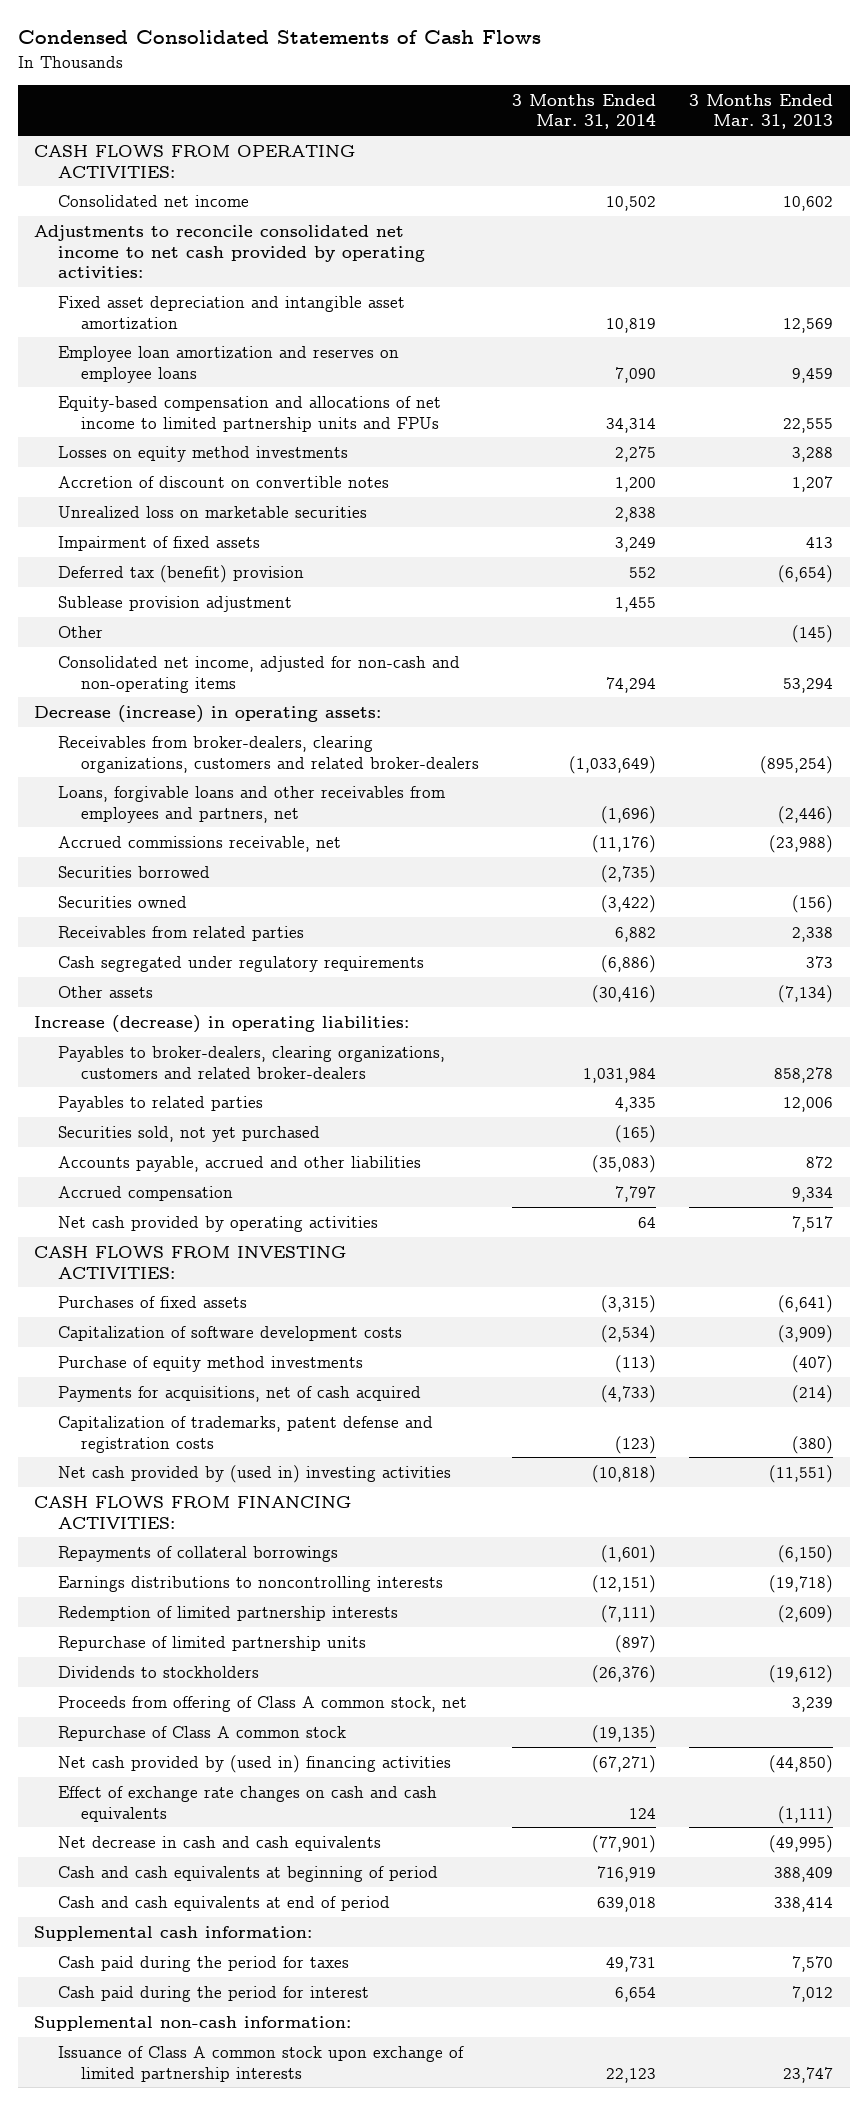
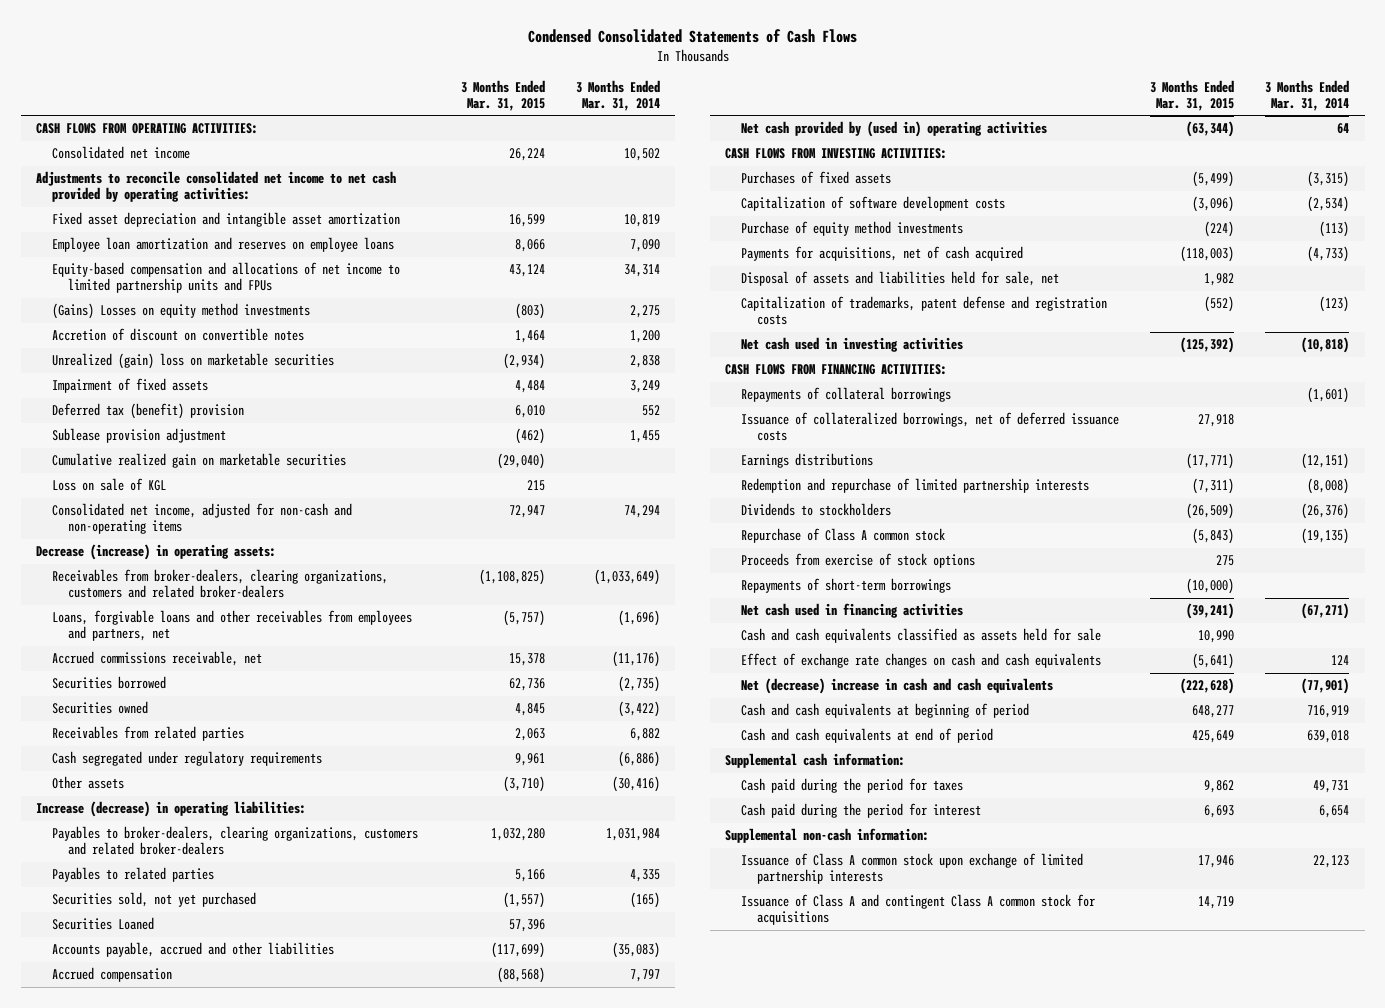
- | 3 Months Ended Mar. 31, 2014 | 3 Months Ended Mar. 31, 2013
+ | 3 Months Ended Mar. 31, 2015 | 3 Months Ended Mar. 31, 2014
- Losses on equity method investments | 2,275 | 3,288
+ (Gains) Losses on equity method investments | (803) | 2,275
- Unrealized loss on marketable securities | 2,838 |
+ Unrealized (gain) loss on marketable securities | (2,934) | 2,838
- Other | | (145)
+ Cumulative realized gain on marketable securities | (29,040) |
+ Loss on sale of KGL | 215 |
+ Securities Loaned | 57,396 |
- Net cash provided by operating activities | 64 | 7,517
+ Net cash provided by (used in) operating activities | (63,344) | 64
+ Disposal of assets and liabilities held for sale, net | 1,982 |
- Net cash provided by (used in) investing activities | (10,818) | (11,551)
+ Net cash used in investing activities | (125,392) | (10,818)
- Earnings distributions to noncontrolling interests | (12,151) | (19,718)
- Redemption of limited partnership interests | (7,111) | (2,609)
- Repurchase of limited partnership units | (897) |
+ Issuance of collateralized borrowings, net of deferred issuance costs | 27,918 |
+ Earnings distributions | (17,771) | (12,151)
+ Redemption and repurchase of limited partnership interests | (7,311) | (8,008)
- Proceeds from offering of Class A common stock, net | | 3,239
- Net cash provided by (used in) financing activities | (67,271) | (44,850)
+ Proceeds from exercise of stock options | 275 |
+ Repayments of short-term borrowings | (10,000) |
+ Net cash used in financing activities | (39,241) | (67,271)
+ Cash and cash equivalents classified as assets held for sale | 10,990 |
- Net decrease in cash and cash equivalents | (77,901) | (49,995)
+ Net (decrease) increase in cash and cash equivalents | (222,628) | (77,901)
+ Issuance of Class A and contingent Class A common stock for acquisitions | 14,719 |

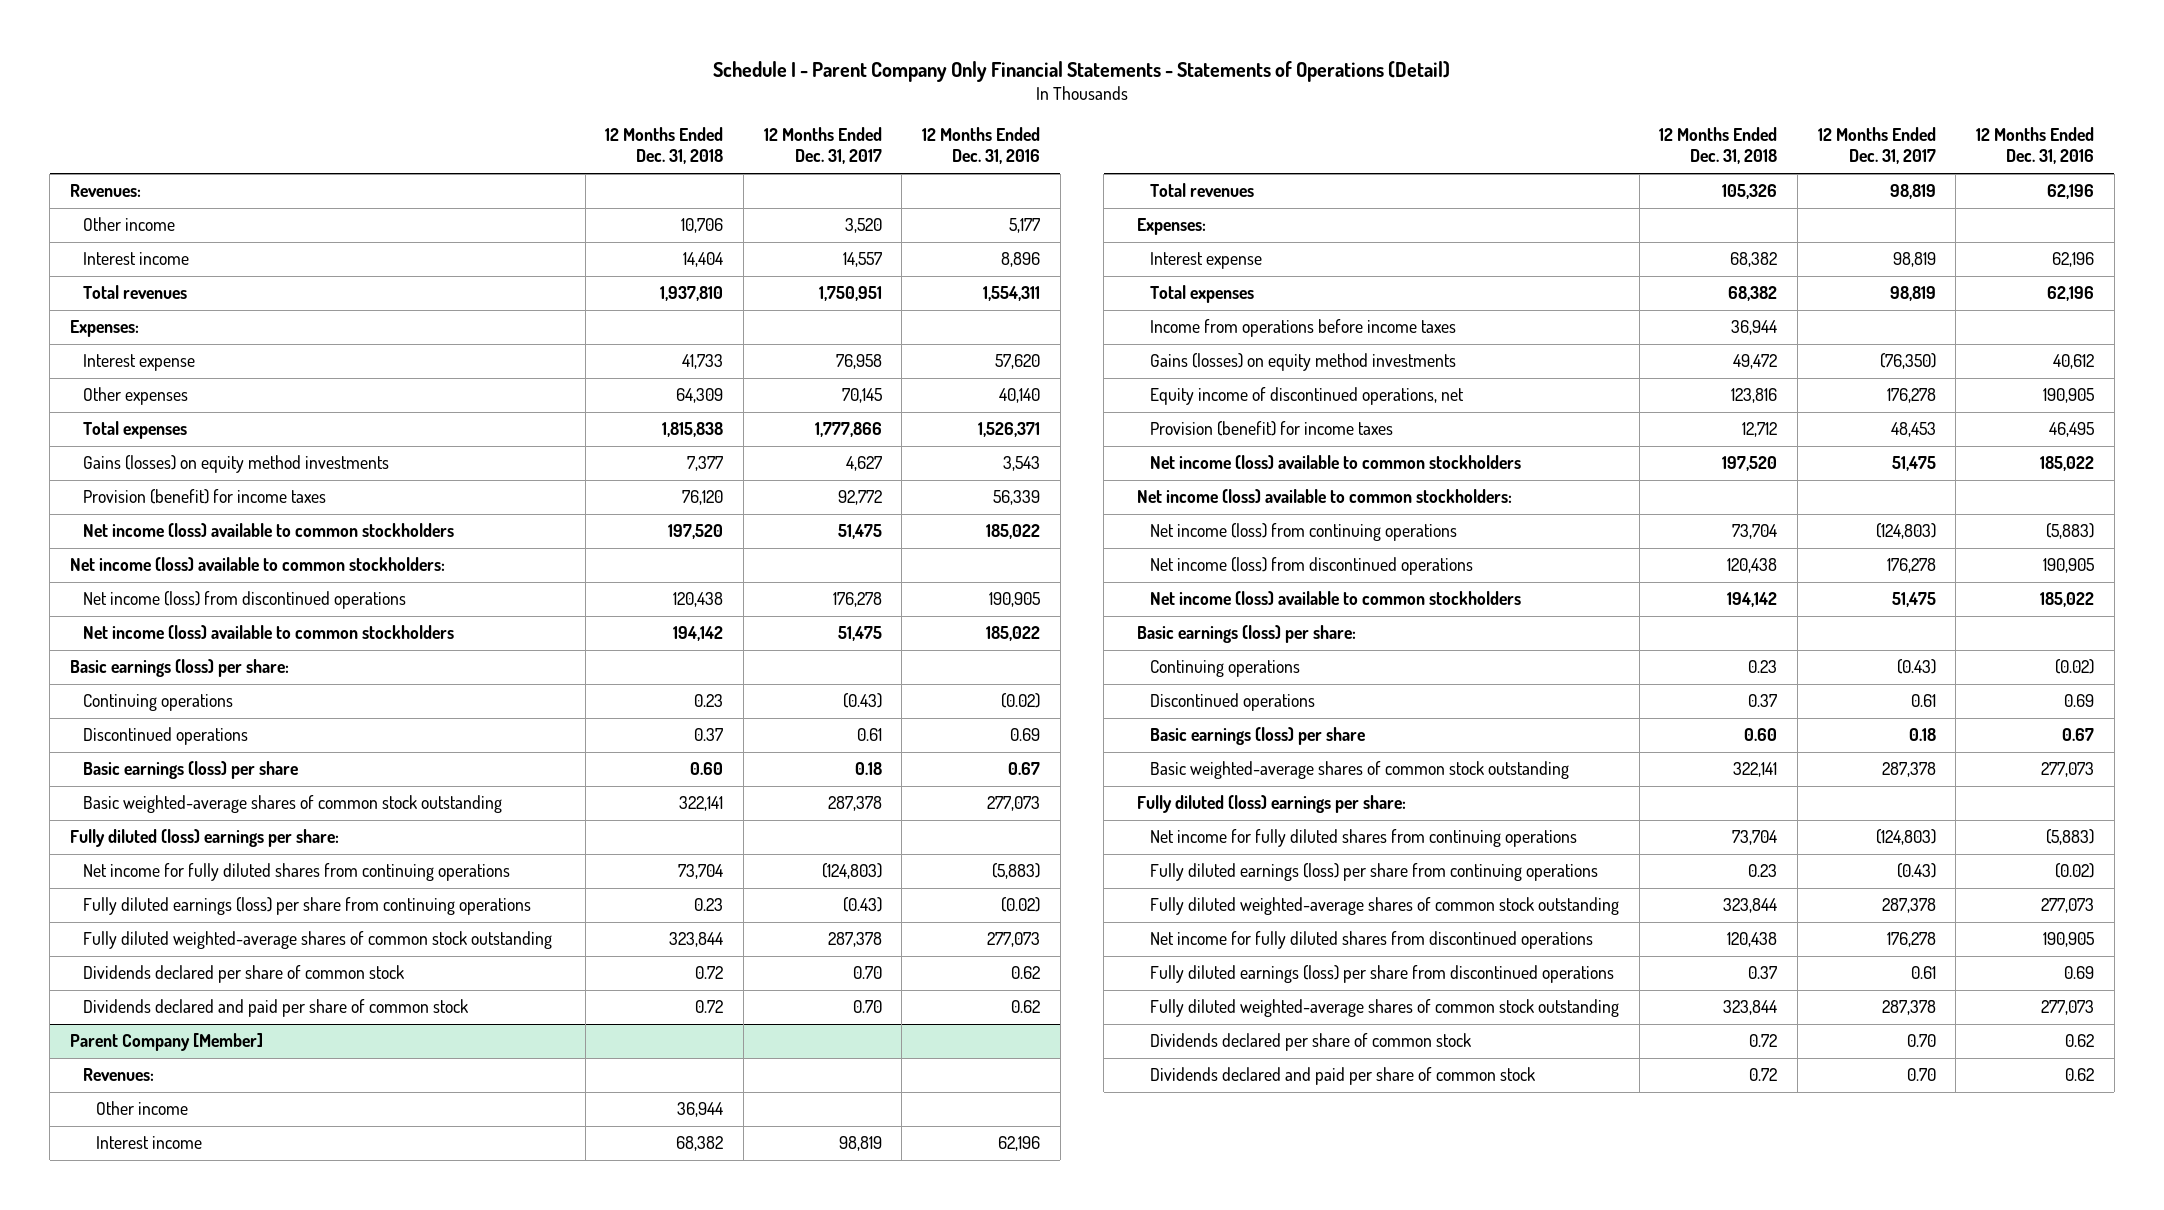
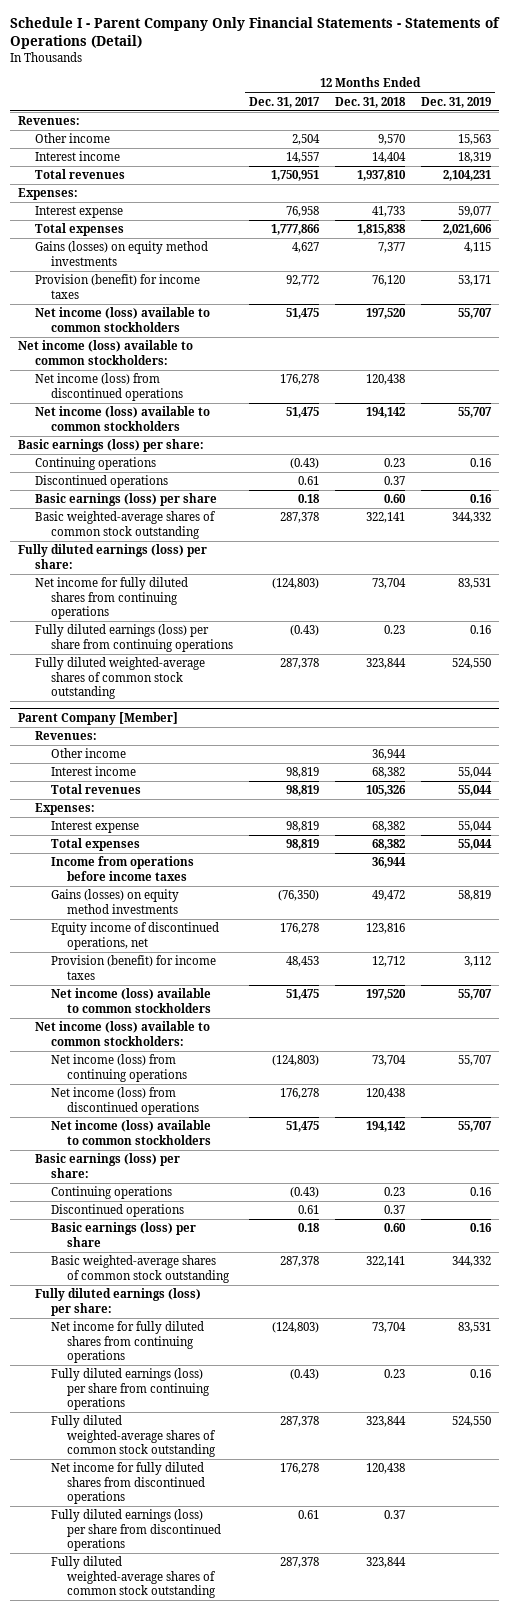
- | 12 Months Ended Dec. 31, 2018 | 12 Months Ended Dec. 31, 2017 | 12 Months Ended Dec. 31, 2016
+ | 12 Months Ended Dec. 31, 2017 | 12 Months Ended Dec. 31, 2018 | 12 Months Ended Dec. 31, 2019
- Other income | 10,706 | 3,520 | 5,177
+ Other income | 2,504 | 9,570 | 15,563
- Other expenses | 64,309 | 70,145 | 40,140
- Fully diluted (loss) earnings per share:
+ Fully diluted earnings (loss) per share:
- Dividends declared per share of common stock | 0.72 | 0.70 | 0.62
- Dividends declared and paid per share of common stock | 0.72 | 0.70 | 0.62
@ Parent Company [Member]
- Fully diluted (loss) earnings per share:
+ Fully diluted earnings (loss) per share:
- Dividends declared per share of common stock | 0.72 | 0.70 | 0.62
- Dividends declared and paid per share of common stock | 0.72 | 0.70 | 0.62

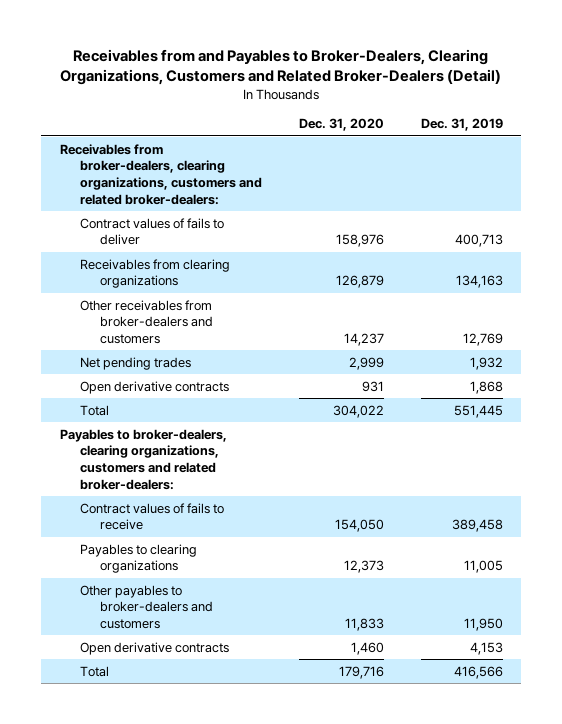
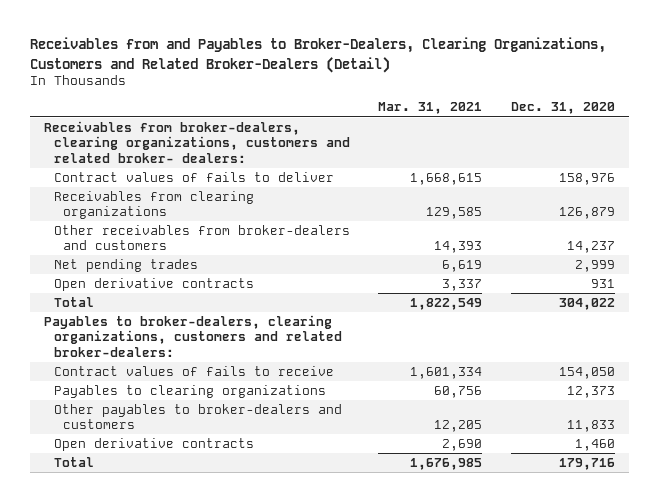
- | Dec. 31, 2020 | Dec. 31, 2019
+ | Mar. 31, 2021 | Dec. 31, 2020
- Receivables from broker-dealers, clearing organizations, customers and related broker-dealers:
+ Receivables from broker-dealers, clearing organizations, customers and related broker- dealers:

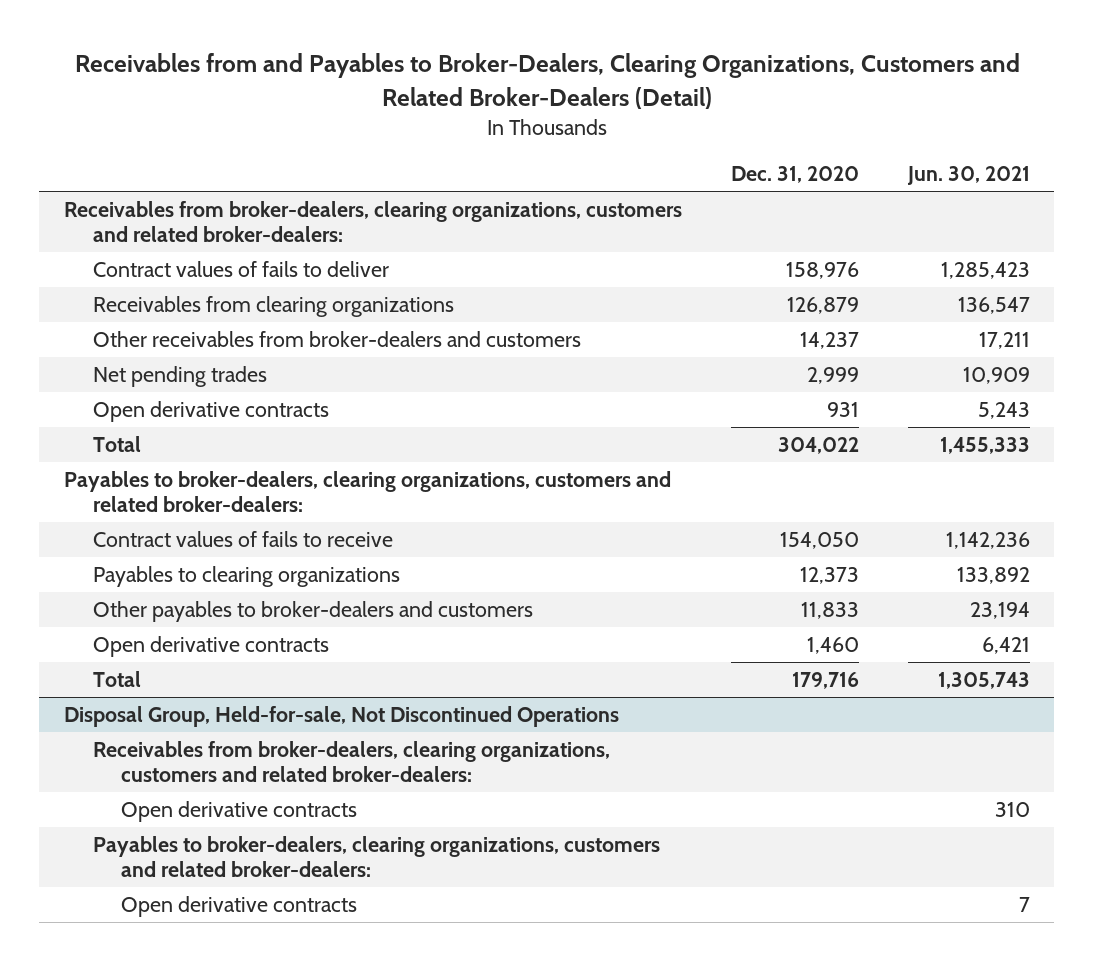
- | Mar. 31, 2021 | Dec. 31, 2020
+ | Dec. 31, 2020 | Jun. 30, 2021
- Receivables from broker-dealers, clearing organizations, customers and related broker- dealers:
+ Receivables from broker-dealers, clearing organizations, customers and related broker-dealers:
+ Disposal Group, Held-for-sale, Not Discontinued Operations
+ Receivables from broker-dealers, clearing organizations, customers and related broker-dealers:
+ Open derivative contracts | | 310
+ Payables to broker-dealers, clearing organizations, customers and related broker-dealers:
+ Open derivative contracts | | 7

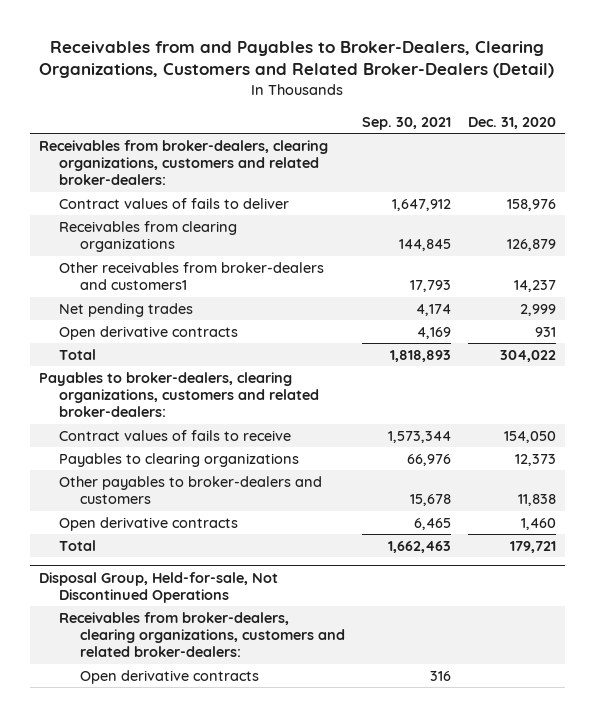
- | Dec. 31, 2020 | Jun. 30, 2021
+ | Sep. 30, 2021 | Dec. 31, 2020
- Other receivables from broker-dealers and customers | 14,237 | 17,211
+ Other receivables from broker-dealers and customers1 | 17,793 | 14,237
- Other payables to broker-dealers and customers | 11,833 | 23,194
+ Other payables to broker-dealers and customers | 15,678 | 11,838
- Total | 179,716 | 1,305,743
+ Total | 1,662,463 | 179,721
@ Disposal Group, Held-for-sale, Not Discontinued Operations
- Payables to broker-dealers, clearing organizations, customers and related broker-dealers:
- Open derivative contracts | | 7

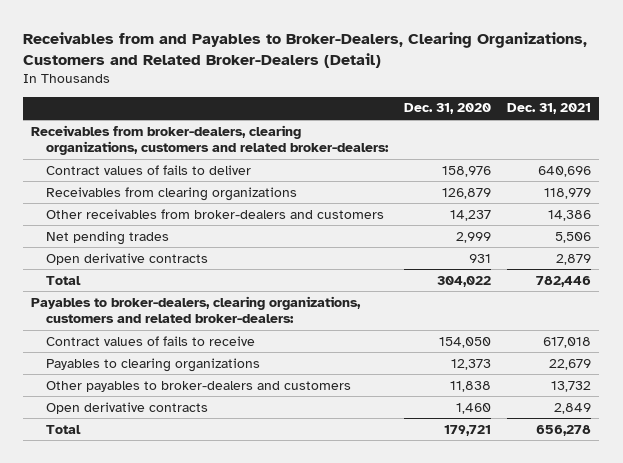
- | Sep. 30, 2021 | Dec. 31, 2020
+ | Dec. 31, 2020 | Dec. 31, 2021
- Other receivables from broker-dealers and customers1 | 17,793 | 14,237
+ Other receivables from broker-dealers and customers | 14,237 | 14,386
- Disposal Group, Held-for-sale, Not Discontinued Operations
- Receivables from broker-dealers, clearing organizations, customers and related broker-dealers:
- Open derivative contracts | 316 |

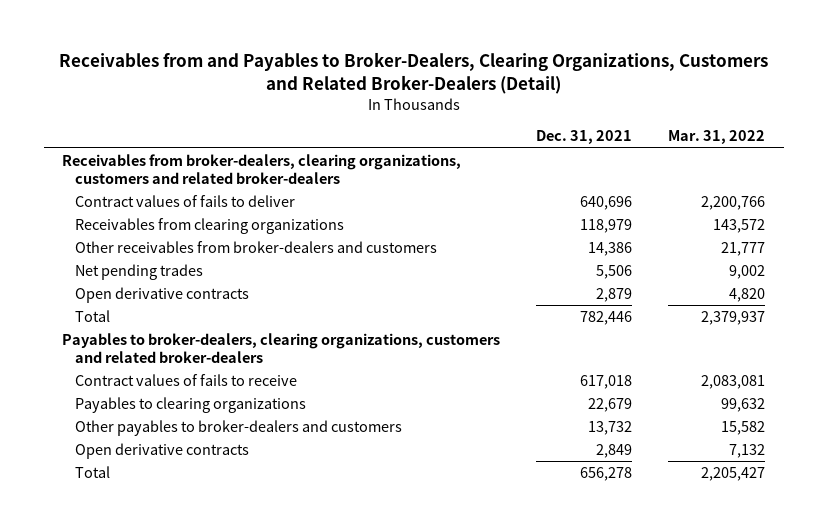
- | Dec. 31, 2020 | Dec. 31, 2021
+ | Dec. 31, 2021 | Mar. 31, 2022
- Receivables from broker-dealers, clearing organizations, customers and related broker-dealers:
+ Receivables from broker-dealers, clearing organizations, customers and related broker-dealers
- Payables to broker-dealers, clearing organizations, customers and related broker-dealers:
+ Payables to broker-dealers, clearing organizations, customers and related broker-dealers

